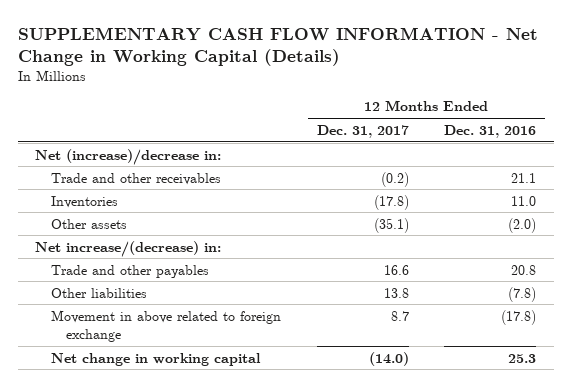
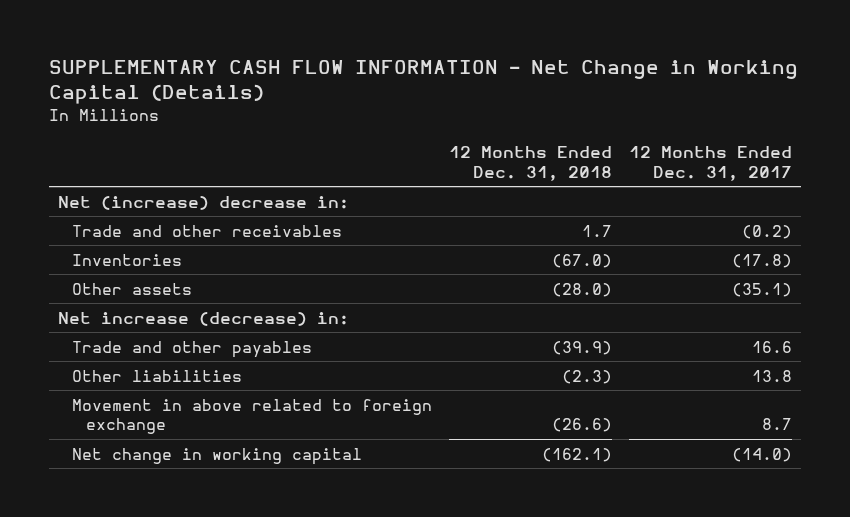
- | 12 Months Ended Dec. 31, 2017 | 12 Months Ended Dec. 31, 2016
+ | 12 Months Ended Dec. 31, 2018 | 12 Months Ended Dec. 31, 2017
- Net (increase)/decrease in:
+ Net (increase) decrease in:
- Net increase/(decrease) in:
+ Net increase (decrease) in:

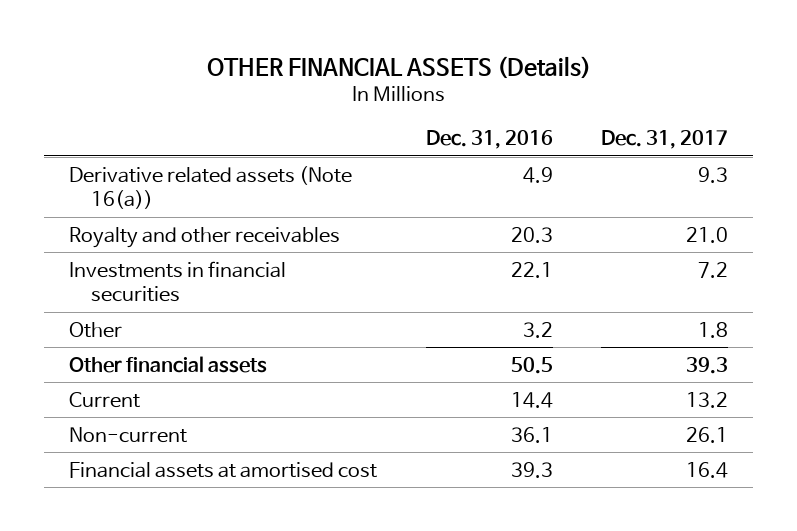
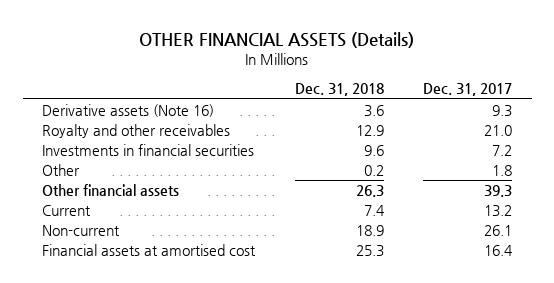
- | Dec. 31, 2016 | Dec. 31, 2017
+ | Dec. 31, 2018 | Dec. 31, 2017
- Derivative related assets (Note 16(a)) | 4.9 | 9.3
+ Derivative assets (Note 16) | 3.6 | 9.3

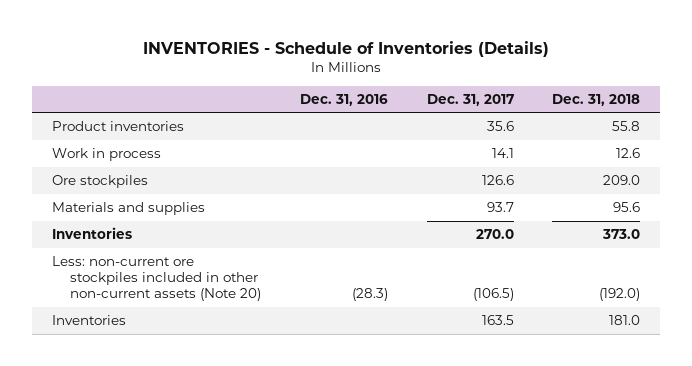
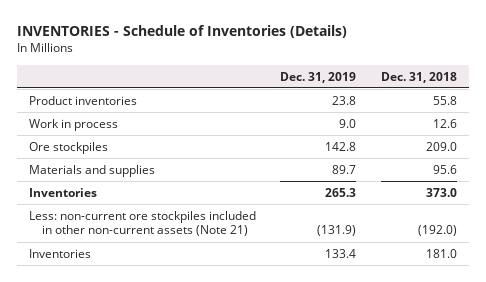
- | Dec. 31, 2016 | Dec. 31, 2017 | Dec. 31, 2018
+ | Dec. 31, 2019 | Dec. 31, 2018
- Less: non-current ore stockpiles included in other non-current assets (Note 20) | (28.3) | (106.5) | (192.0)
+ Less: non-current ore stockpiles included in other non-current assets (Note 21) | (131.9) | (192.0)

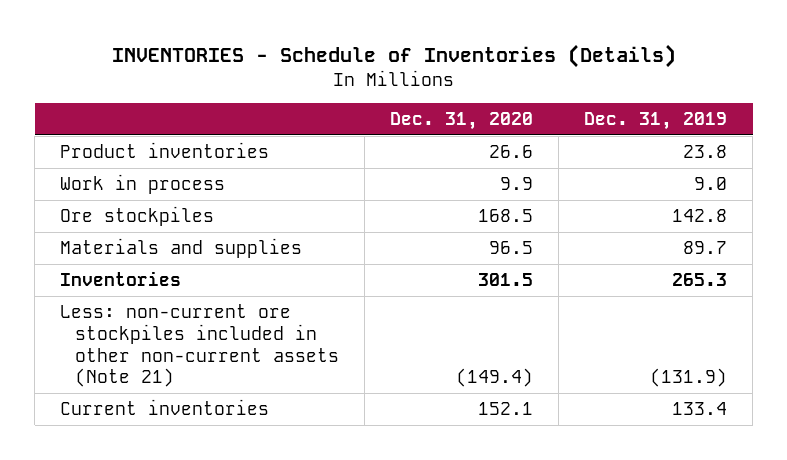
- | Dec. 31, 2019 | Dec. 31, 2018
+ | Dec. 31, 2020 | Dec. 31, 2019
- Inventories | 133.4 | 181.0
+ Current inventories | 152.1 | 133.4

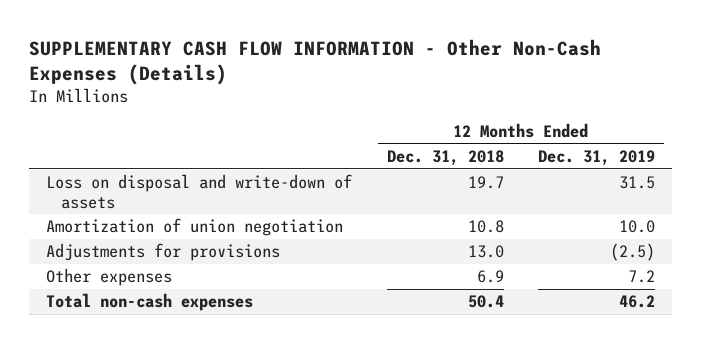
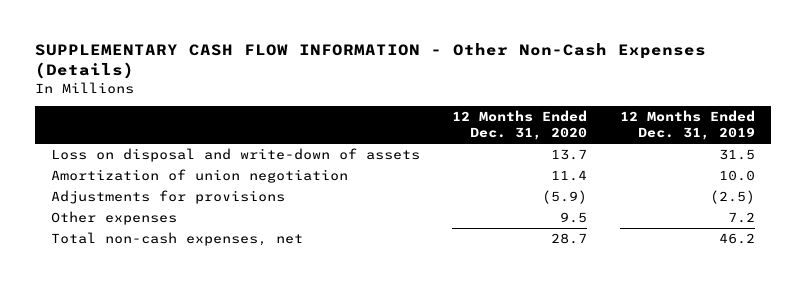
- | 12 Months Ended Dec. 31, 2018 | 12 Months Ended Dec. 31, 2019
+ | 12 Months Ended Dec. 31, 2020 | 12 Months Ended Dec. 31, 2019
- Total non-cash expenses | 50.4 | 46.2
+ Total non-cash expenses, net | 28.7 | 46.2

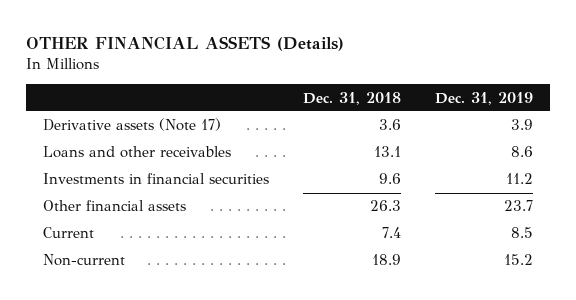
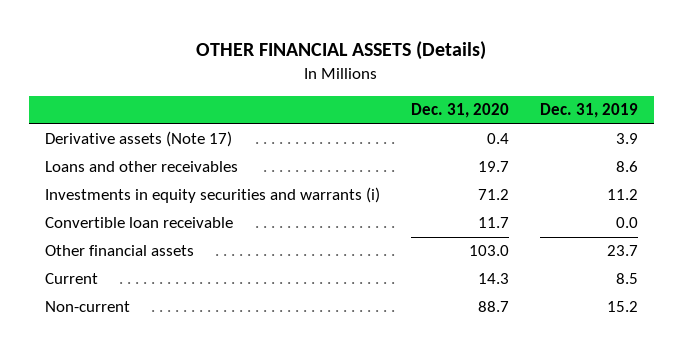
- | Dec. 31, 2018 | Dec. 31, 2019
+ | Dec. 31, 2020 | Dec. 31, 2019
- Investments in financial securities | 9.6 | 11.2
+ Investments in equity securities and warrants (i) | 71.2 | 11.2
+ Convertible loan receivable | 11.7 | 0.0

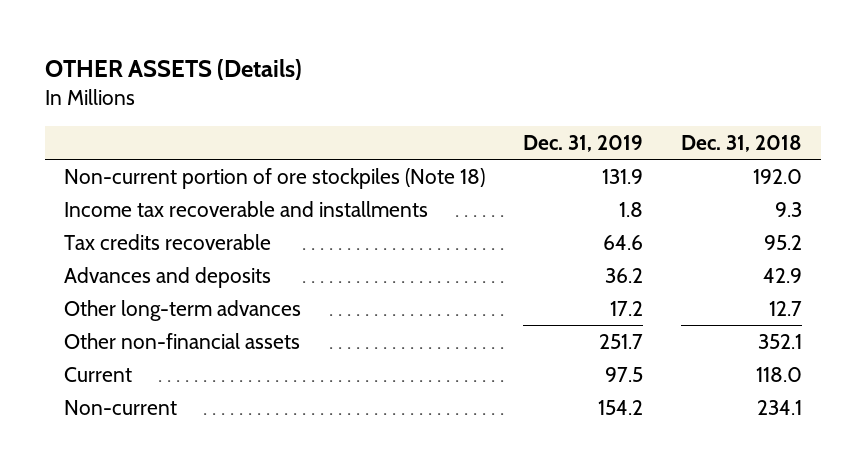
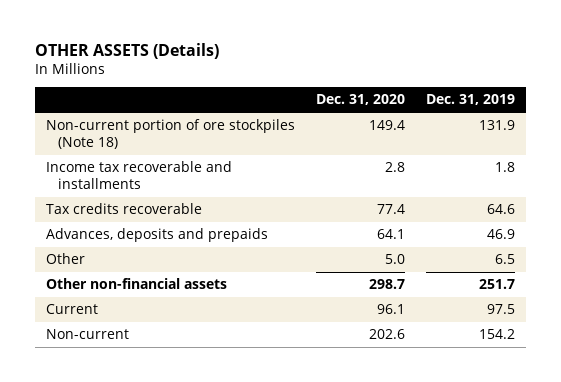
- | Dec. 31, 2019 | Dec. 31, 2018
+ | Dec. 31, 2020 | Dec. 31, 2019
- Advances and deposits | 36.2 | 42.9
- Other long-term advances | 17.2 | 12.7
+ Advances, deposits and prepaids | 64.1 | 46.9
+ Other | 5.0 | 6.5

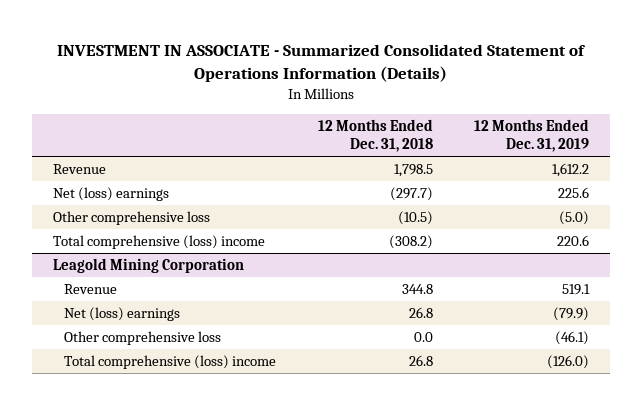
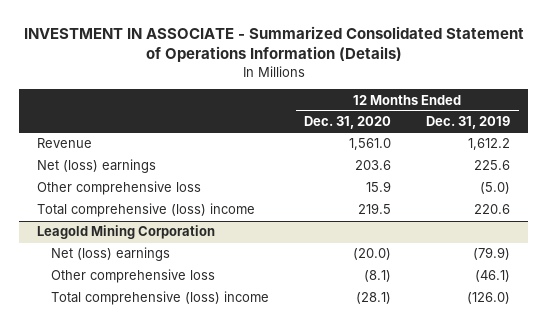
- | 12 Months Ended Dec. 31, 2018 | 12 Months Ended Dec. 31, 2019
+ | 12 Months Ended Dec. 31, 2020 | 12 Months Ended Dec. 31, 2019
@ Leagold Mining Corporation
- Revenue | 344.8 | 519.1

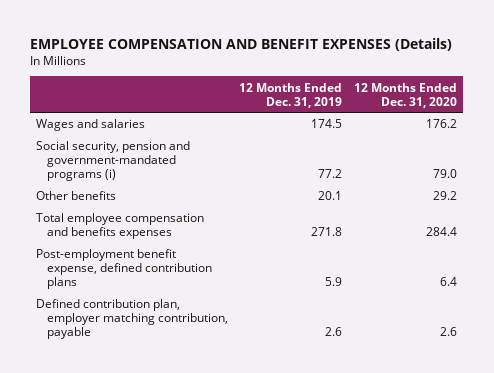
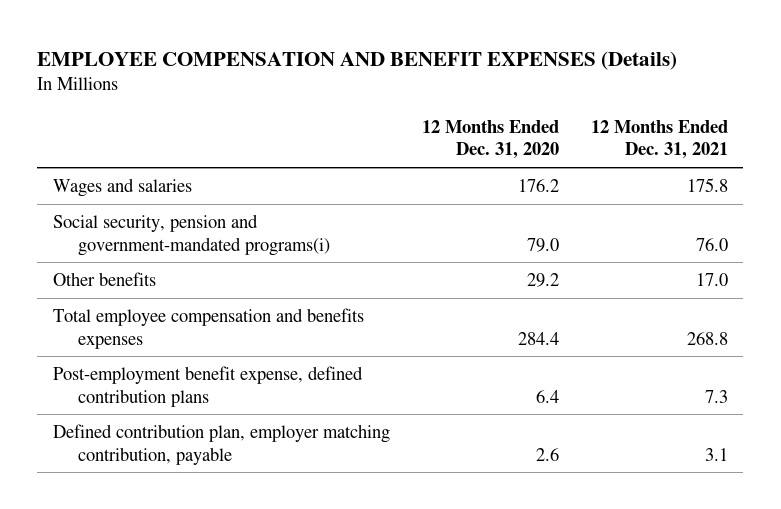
- | 12 Months Ended Dec. 31, 2019 | 12 Months Ended Dec. 31, 2020
+ | 12 Months Ended Dec. 31, 2020 | 12 Months Ended Dec. 31, 2021
- Social security, pension and government-mandated programs (i) | 77.2 | 79.0
+ Social security, pension and government-mandated programs(i) | 79.0 | 76.0

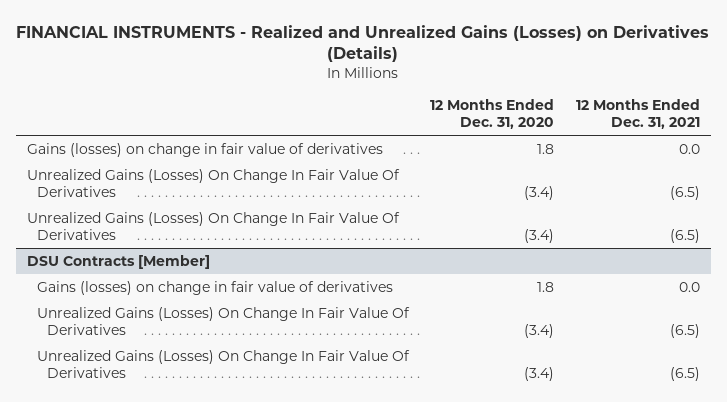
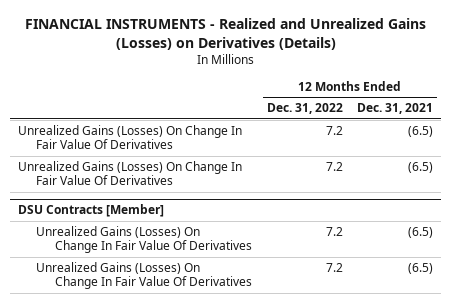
- | 12 Months Ended Dec. 31, 2020 | 12 Months Ended Dec. 31, 2021
+ | 12 Months Ended Dec. 31, 2022 | 12 Months Ended Dec. 31, 2021
- Gains (losses) on change in fair value of derivatives | 1.8 | 0.0
@ DSU Contracts [Member]
- Gains (losses) on change in fair value of derivatives | 1.8 | 0.0

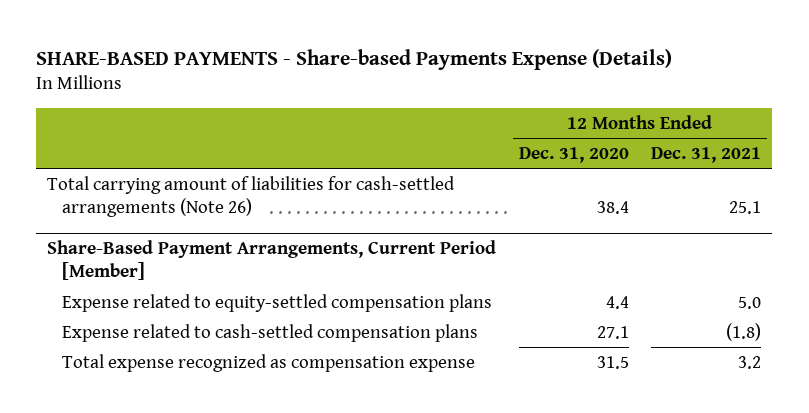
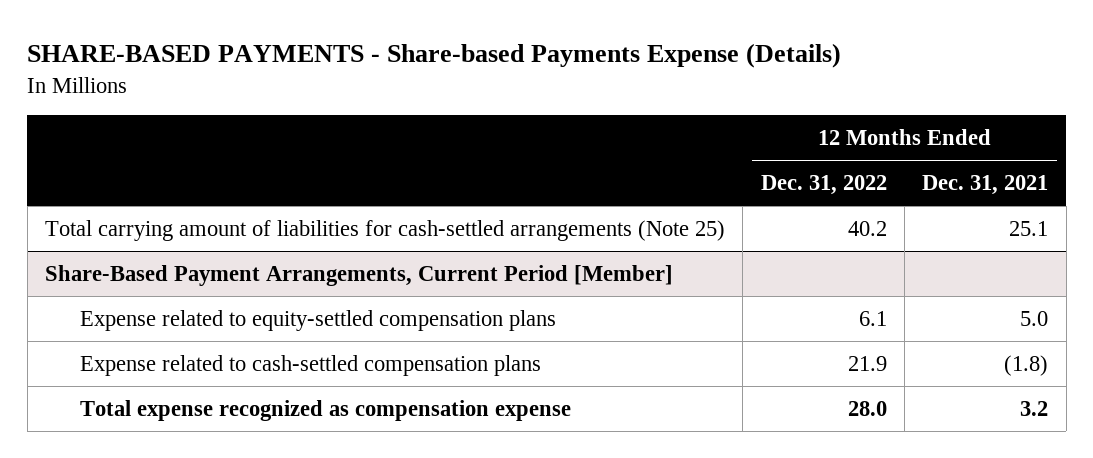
- | 12 Months Ended Dec. 31, 2020 | 12 Months Ended Dec. 31, 2021
+ | 12 Months Ended Dec. 31, 2022 | 12 Months Ended Dec. 31, 2021
- Total carrying amount of liabilities for cash-settled arrangements (Note 26) | 38.4 | 25.1
+ Total carrying amount of liabilities for cash-settled arrangements (Note 25) | 40.2 | 25.1

